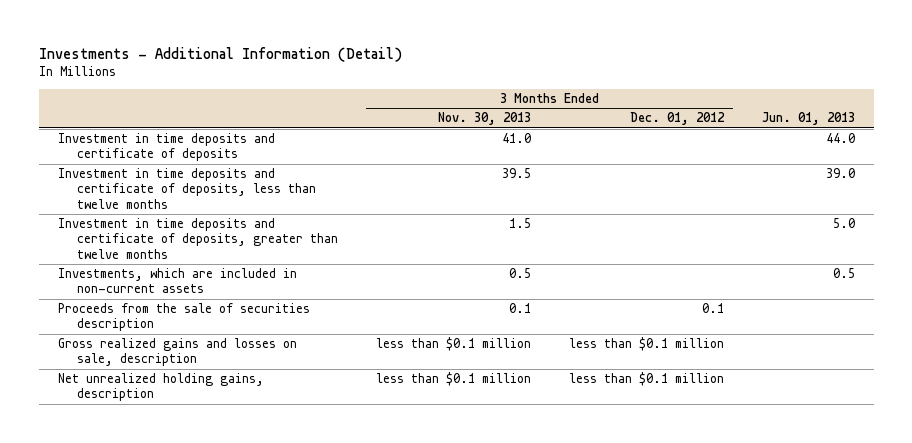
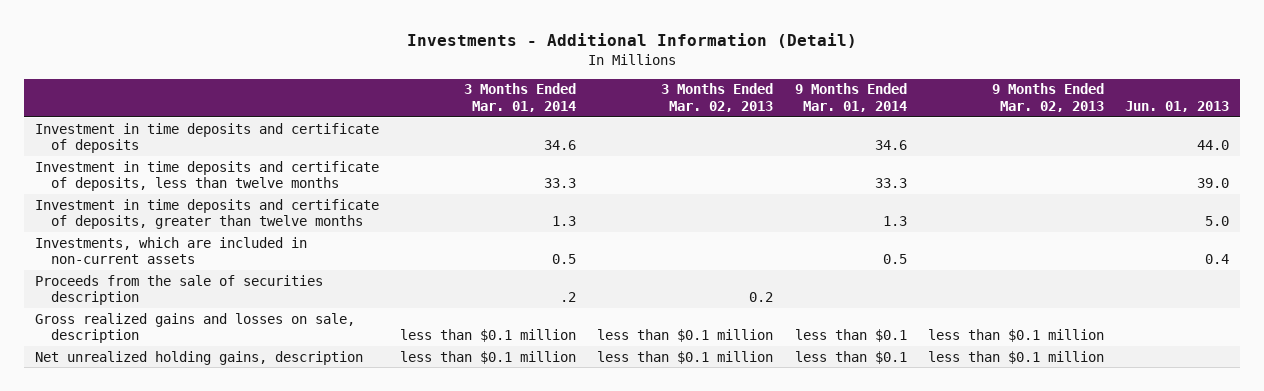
- | 3 Months Ended Nov. 30, 2013 | 3 Months Ended Dec. 01, 2012 | Jun. 01, 2013
+ | 3 Months Ended Mar. 01, 2014 | 3 Months Ended Mar. 02, 2013 | 9 Months Ended Mar. 01, 2014 | 9 Months Ended Mar. 02, 2013 | Jun. 01, 2013
- Investments, which are included in non-current assets | 0.5 | | 0.5
+ Investments, which are included in non-current assets | 0.5 | | 0.5 | | 0.4

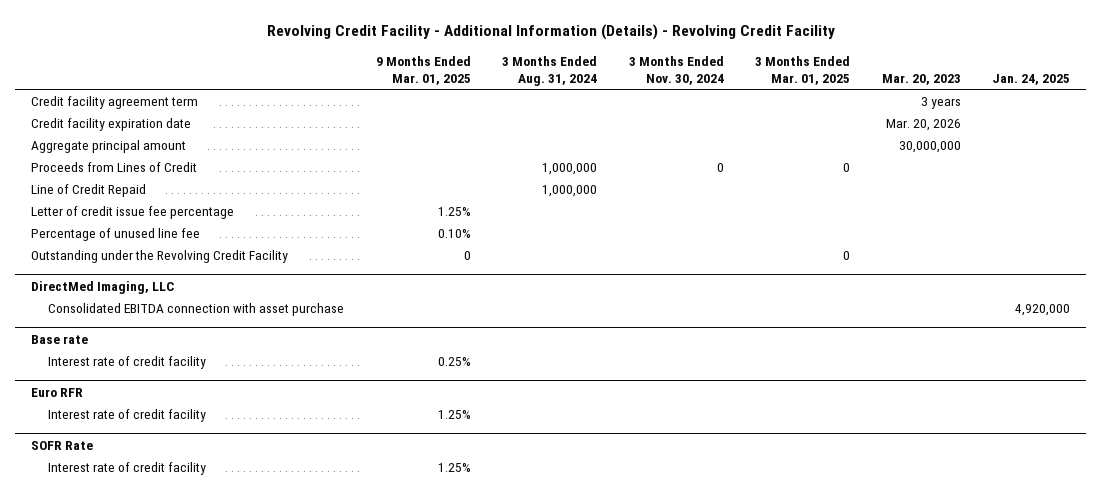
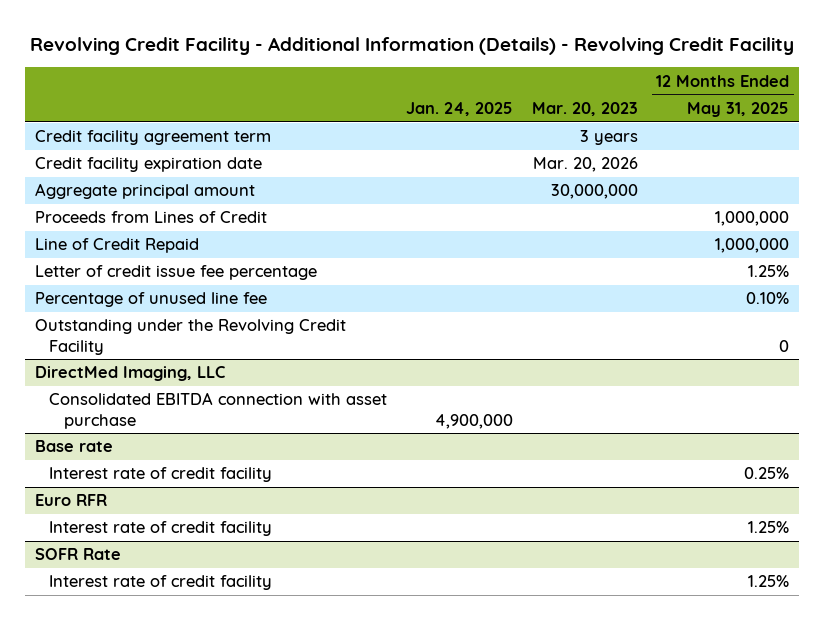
- | 9 Months Ended Mar. 01, 2025 | 3 Months Ended Aug. 31, 2024 | 3 Months Ended Nov. 30, 2024 | 3 Months Ended Mar. 01, 2025 | Mar. 20, 2023 | Jan. 24, 2025
+ | Jan. 24, 2025 | Mar. 20, 2023 | 12 Months Ended May 31, 2025
@ DirectMed Imaging, LLC
- Consolidated EBITDA connection with asset purchase | | | | | | 4,920,000
+ Consolidated EBITDA connection with asset purchase | 4,900,000 | |

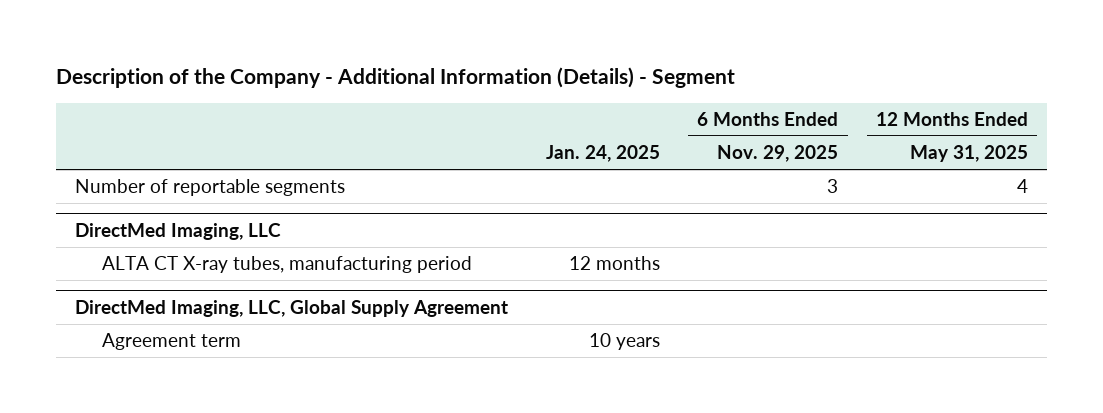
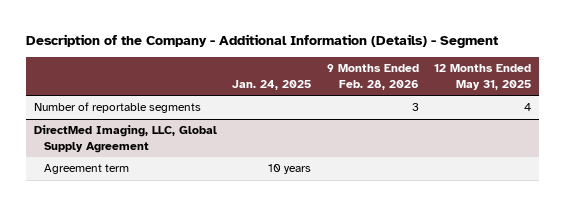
- | Jan. 24, 2025 | 6 Months Ended Nov. 29, 2025 | 12 Months Ended May 31, 2025
+ | Jan. 24, 2025 | 9 Months Ended Feb. 28, 2026 | 12 Months Ended May 31, 2025
- DirectMed Imaging, LLC
- ALTA CT X-ray tubes, manufacturing period | 12 months | |

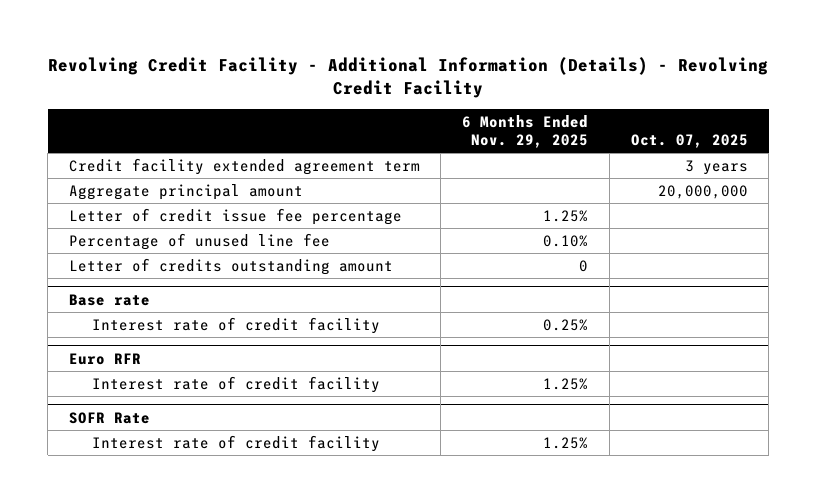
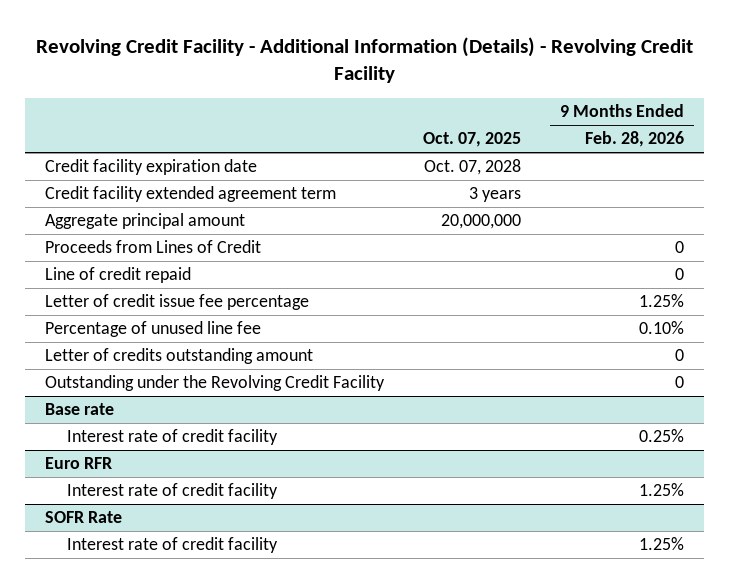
- | 6 Months Ended Nov. 29, 2025 | Oct. 07, 2025
+ | Oct. 07, 2025 | 9 Months Ended Feb. 28, 2026
+ Credit facility expiration date | Oct. 07, 2028 |
+ Proceeds from Lines of Credit | | 0
+ Line of credit repaid | | 0
+ Outstanding under the Revolving Credit Facility | | 0

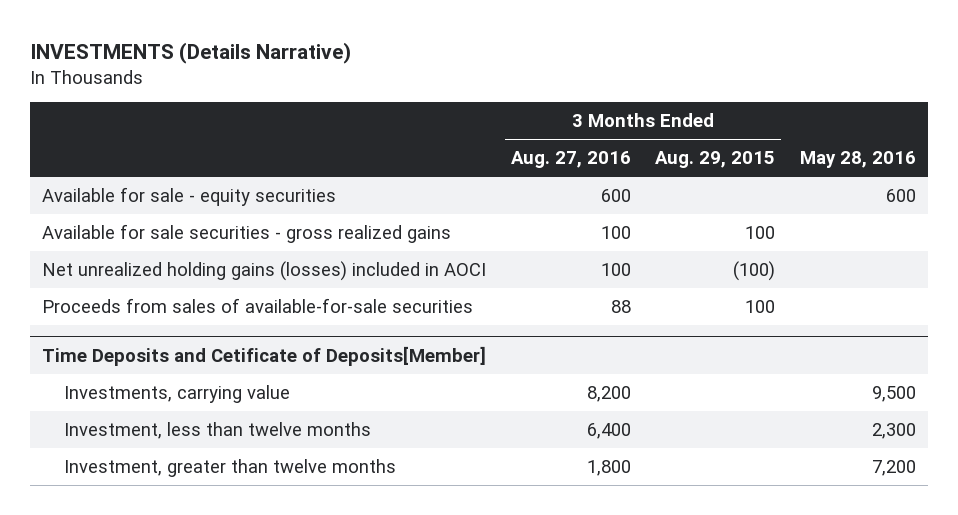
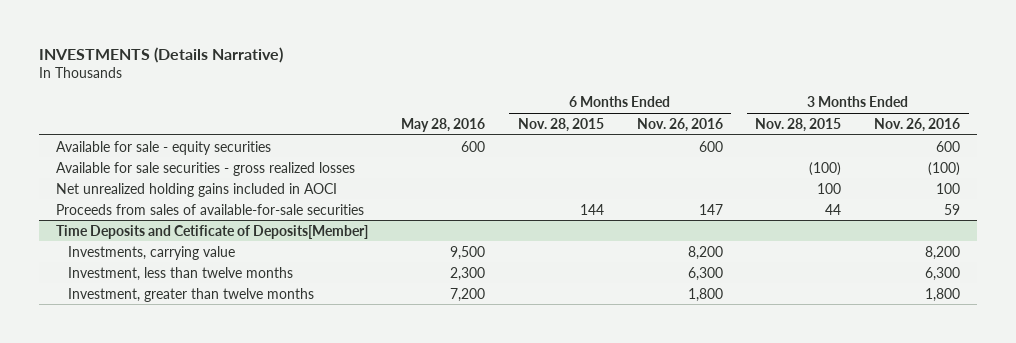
- | 3 Months Ended Aug. 27, 2016 | 3 Months Ended Aug. 29, 2015 | May 28, 2016
+ | May 28, 2016 | 6 Months Ended Nov. 28, 2015 | 6 Months Ended Nov. 26, 2016 | 3 Months Ended Nov. 28, 2015 | 3 Months Ended Nov. 26, 2016
- Available for sale securities - gross realized gains | 100 | 100 |
- Net unrealized holding gains (losses) included in AOCI | 100 | (100) |
+ Available for sale securities - gross realized losses | | | | (100) | (100)
+ Net unrealized holding gains included in AOCI | | | | 100 | 100

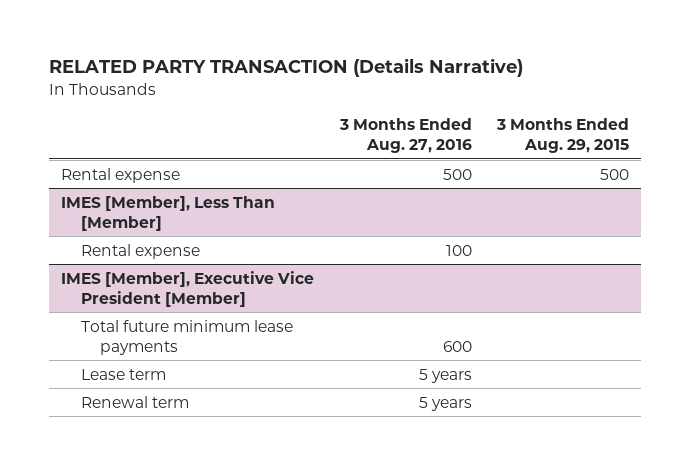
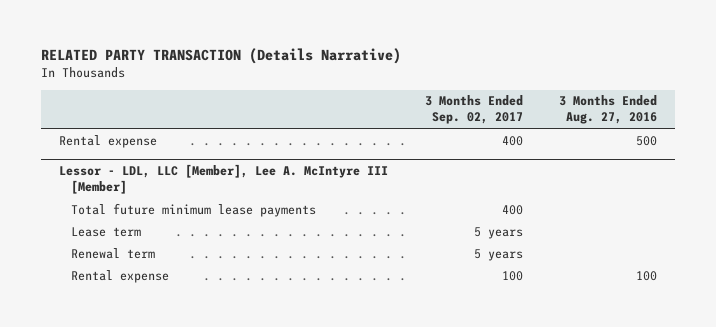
- | 3 Months Ended Aug. 27, 2016 | 3 Months Ended Aug. 29, 2015
+ | 3 Months Ended Sep. 02, 2017 | 3 Months Ended Aug. 27, 2016
- IMES [Member], Less Than [Member]
+ Lessor - LDL, LLC [Member], Lee A. McIntyre III [Member]
+ Total future minimum lease payments | 400 |
+ Lease term | 5 years |
+ Renewal term | 5 years |
- IMES [Member], Executive Vice President [Member]
- Total future minimum lease payments | 600 |
- Lease term | 5 years |
- Renewal term | 5 years |

